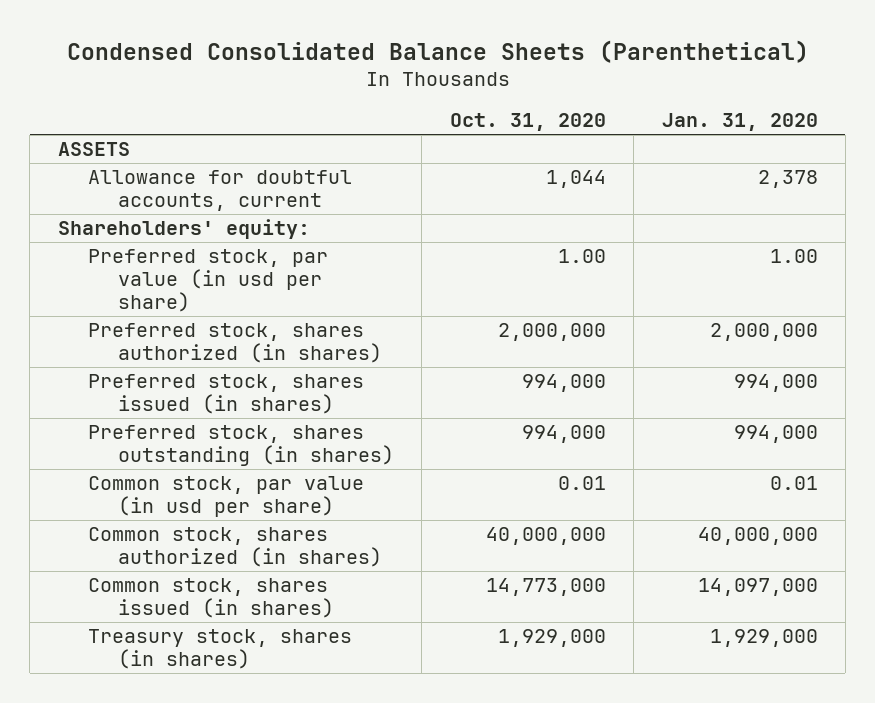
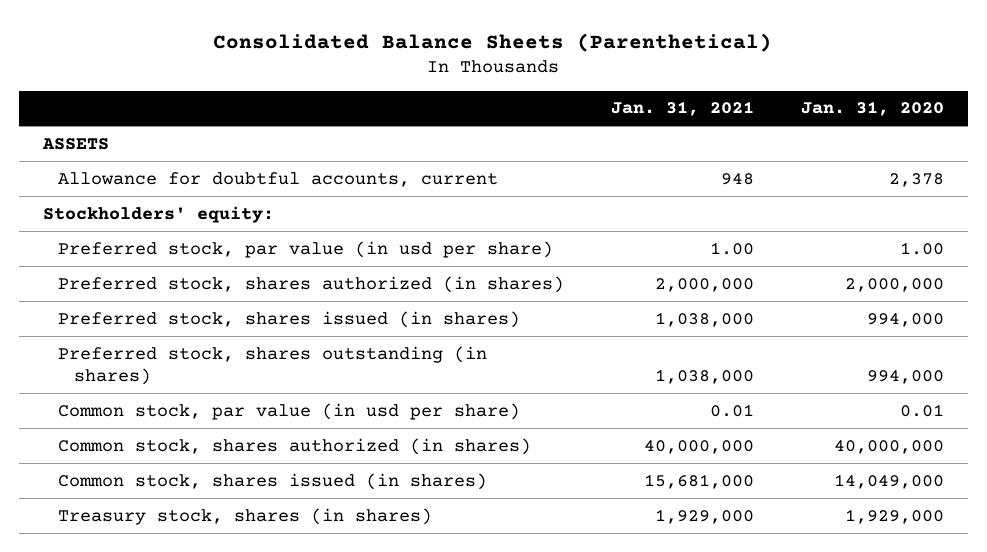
- Condensed Consolidated Balance Sheets (Parenthetical)
+ Consolidated Balance Sheets (Parenthetical)
- | Oct. 31, 2020 | Jan. 31, 2020
+ | Jan. 31, 2021 | Jan. 31, 2020
- Shareholders' equity:
+ Stockholders' equity:
- Common stock, shares issued (in shares) | 14,773,000 | 14,097,000
+ Common stock, shares issued (in shares) | 15,681,000 | 14,049,000

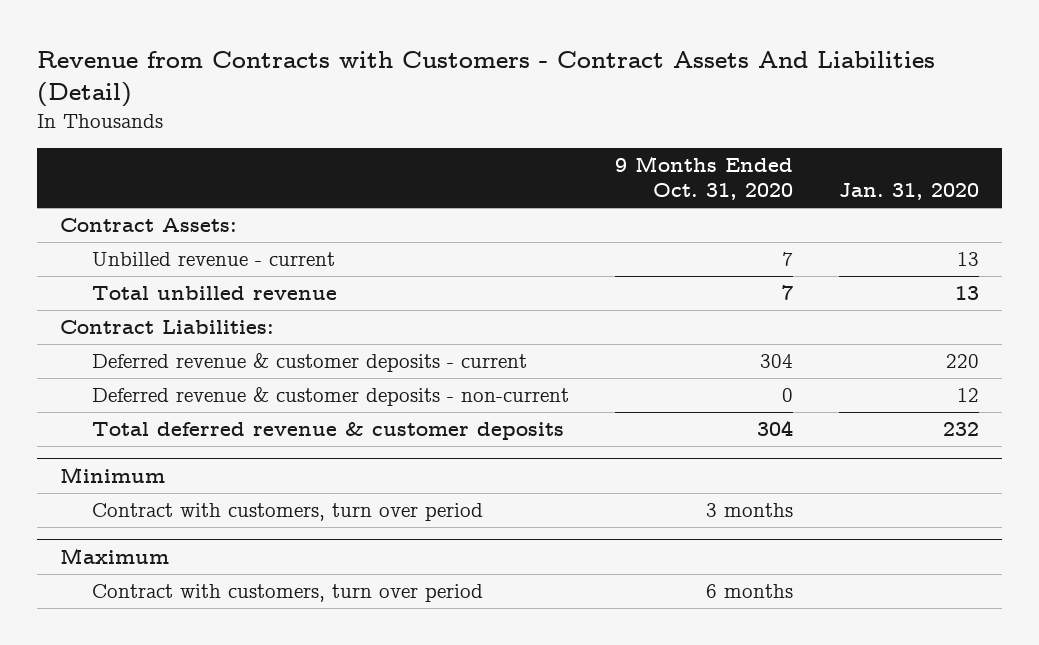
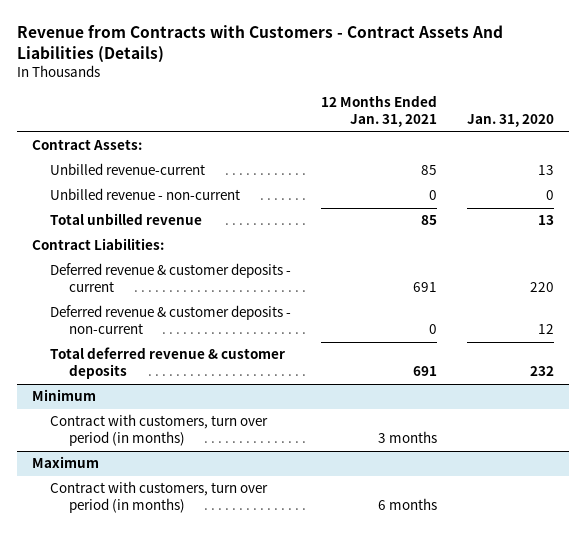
- Revenue from Contracts with Customers - Contract Assets And Liabilities (Detail)
+ Revenue from Contracts with Customers - Contract Assets And Liabilities (Details)
- | 9 Months Ended Oct. 31, 2020 | Jan. 31, 2020
+ | 12 Months Ended Jan. 31, 2021 | Jan. 31, 2020
- Unbilled revenue - current | 7 | 13
+ Unbilled revenue-current | 85 | 13
+ Unbilled revenue - non-current | 0 | 0
@ Minimum
- Contract with customers, turn over period | 3 months |
+ Contract with customers, turn over period (in months) | 3 months |
@ Maximum
- Contract with customers, turn over period | 6 months |
+ Contract with customers, turn over period (in months) | 6 months |

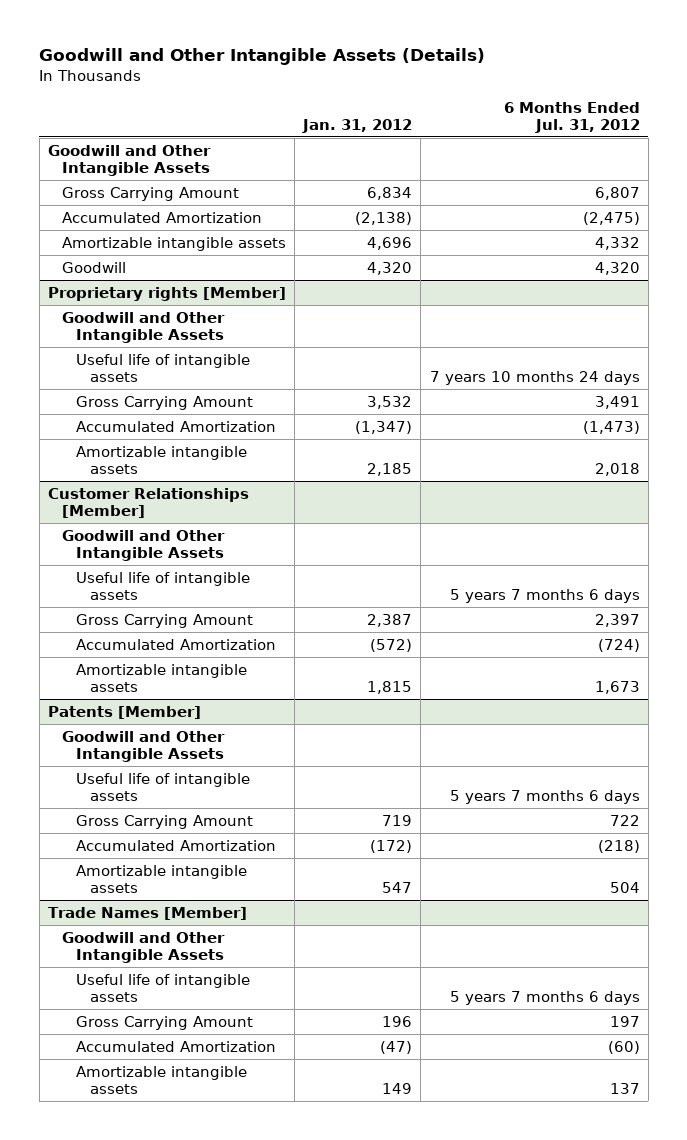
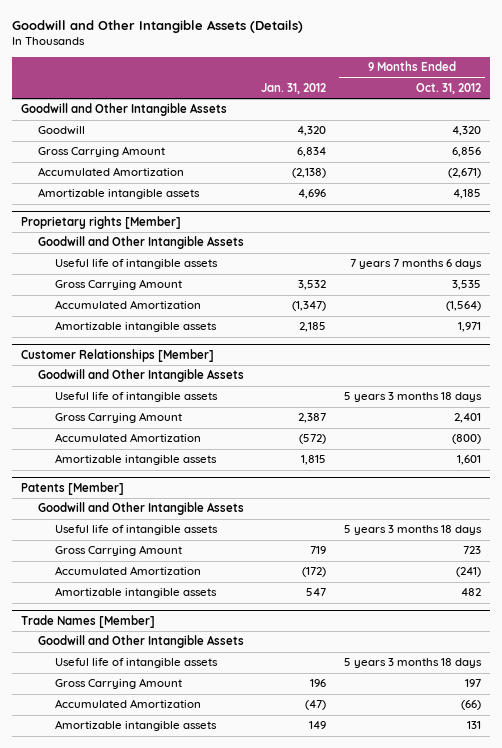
- | Jan. 31, 2012 | 6 Months Ended Jul. 31, 2012
+ | Jan. 31, 2012 | 9 Months Ended Oct. 31, 2012
moved up: Goodwill | 4,320 | 4,320

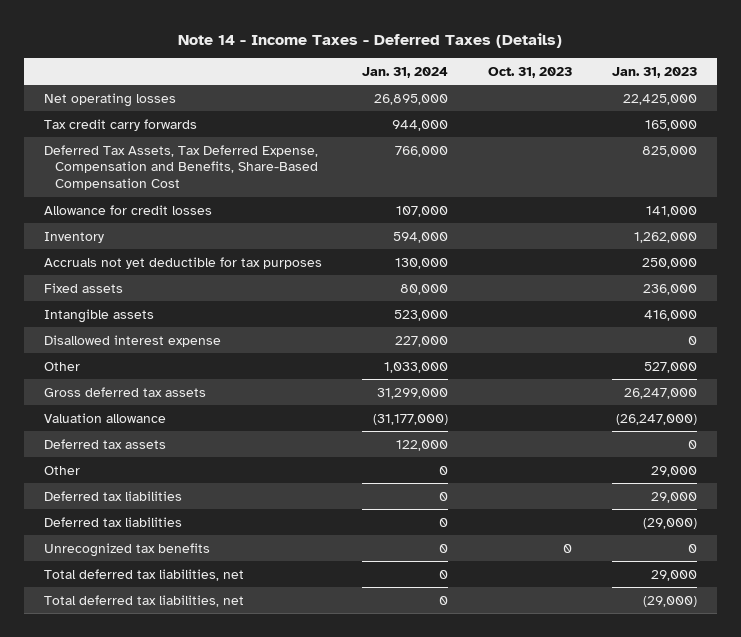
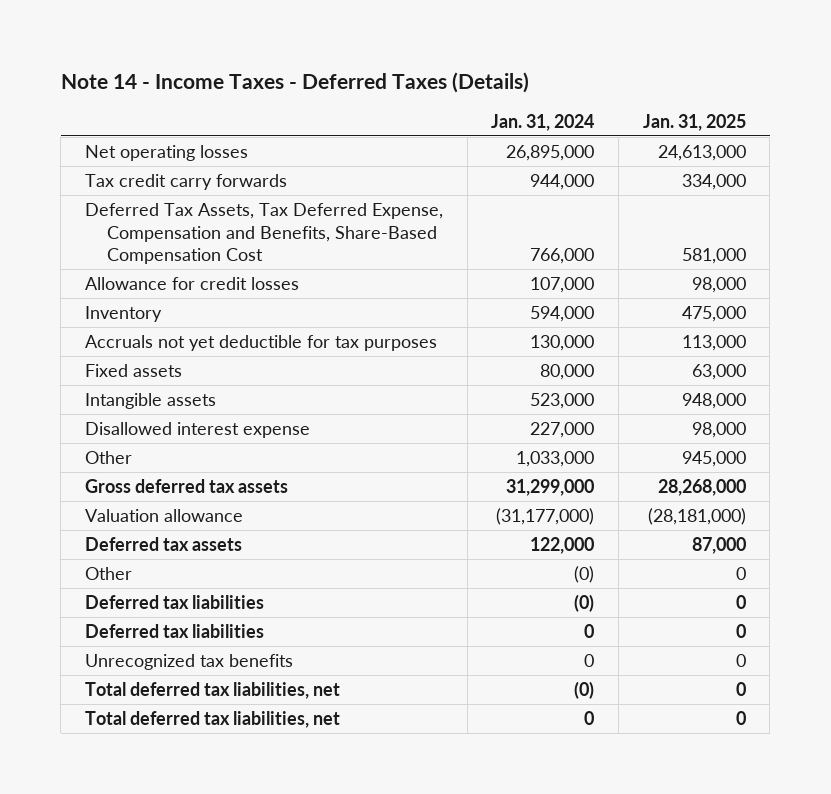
- | Jan. 31, 2024 | Oct. 31, 2023 | Jan. 31, 2023
+ | Jan. 31, 2024 | Jan. 31, 2025
- Other | 0 | | 29,000
- Deferred tax liabilities | 0 | | 29,000
+ Other | (0) | 0
+ Deferred tax liabilities | (0) | 0
- Total deferred tax liabilities, net | 0 | | 29,000
+ Total deferred tax liabilities, net | (0) | 0

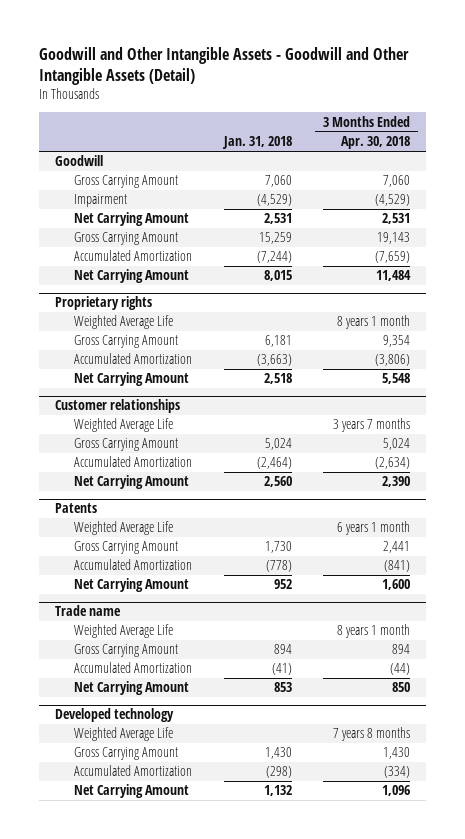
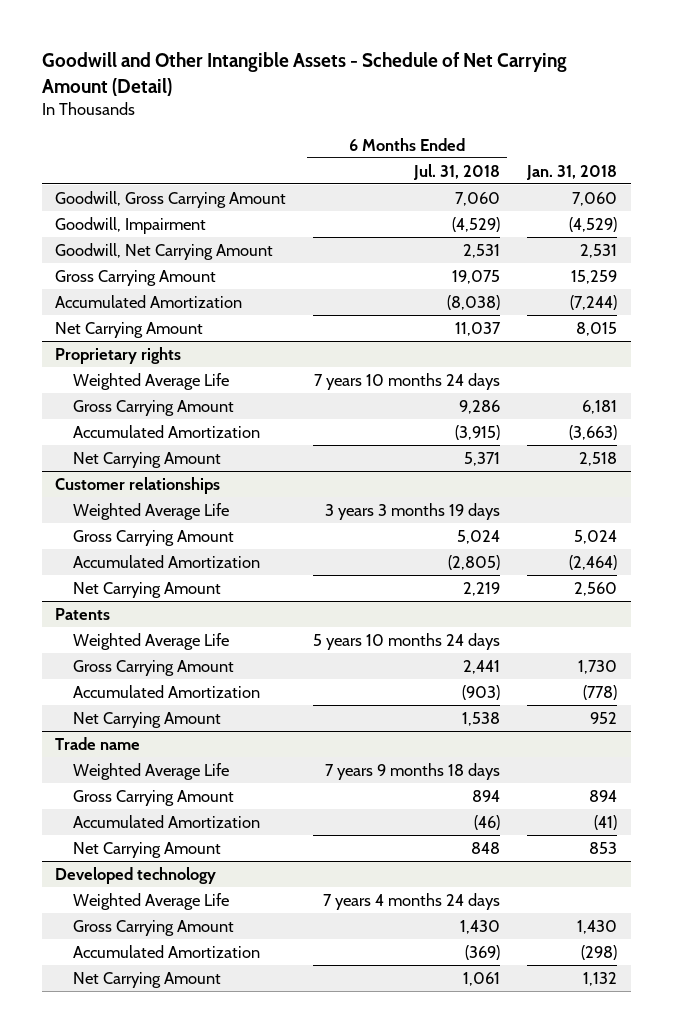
- Goodwill and Other Intangible Assets - Goodwill and Other Intangible Assets (Detail)
+ Goodwill and Other Intangible Assets - Schedule of Net Carrying Amount (Detail)
- | Jan. 31, 2018 | 3 Months Ended Apr. 30, 2018
+ | 6 Months Ended Jul. 31, 2018 | Jan. 31, 2018
- Goodwill
- Gross Carrying Amount | 7,060 | 7,060
- Impairment | (4,529) | (4,529)
- Net Carrying Amount | 2,531 | 2,531
+ Goodwill, Gross Carrying Amount | 7,060 | 7,060
+ Goodwill, Impairment | (4,529) | (4,529)
+ Goodwill, Net Carrying Amount | 2,531 | 2,531

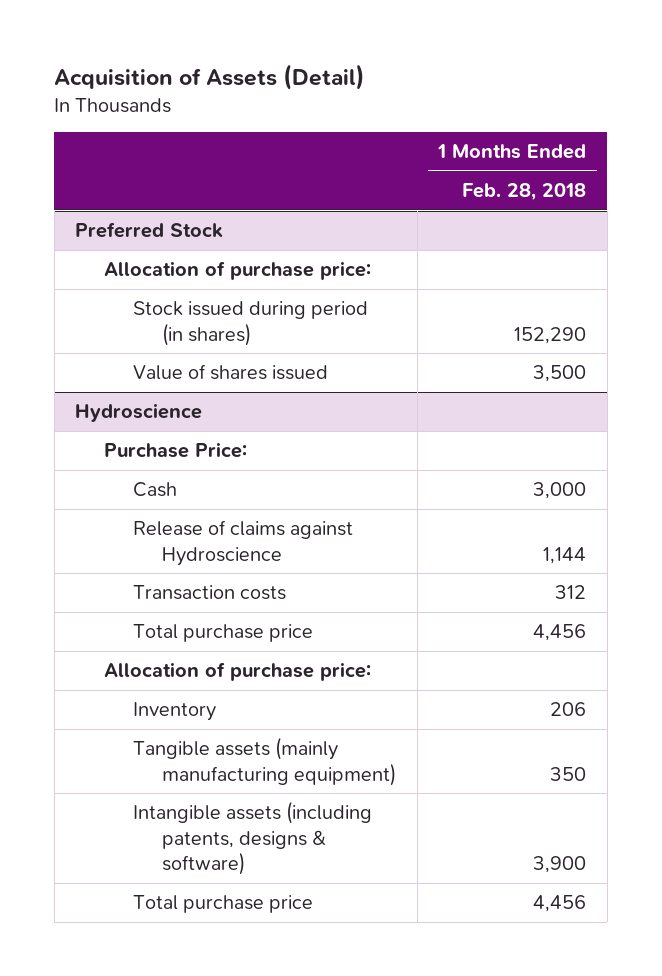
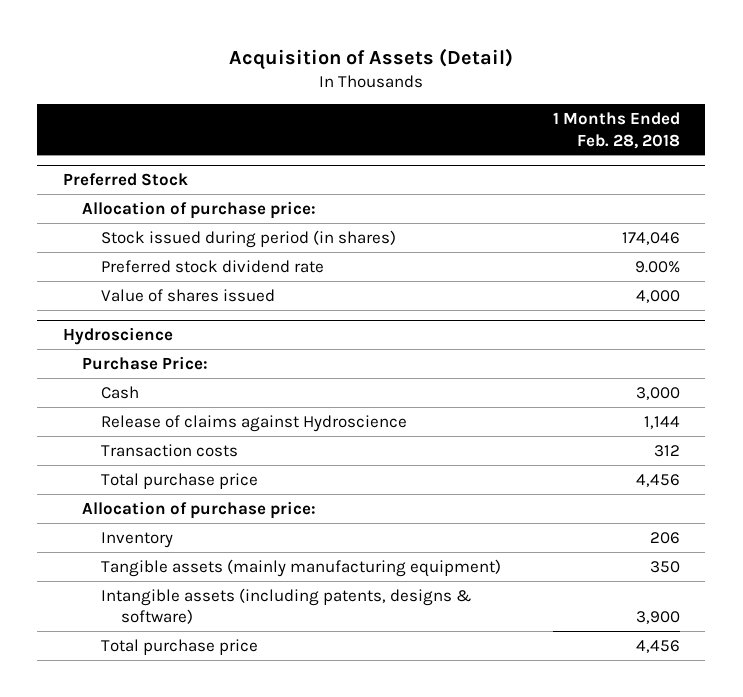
@ Preferred Stock
- Stock issued during period (in shares) | 152,290
- Value of shares issued | 3,500
+ Stock issued during period (in shares) | 174,046
+ Preferred stock dividend rate | 9.00%
+ Value of shares issued | 4,000

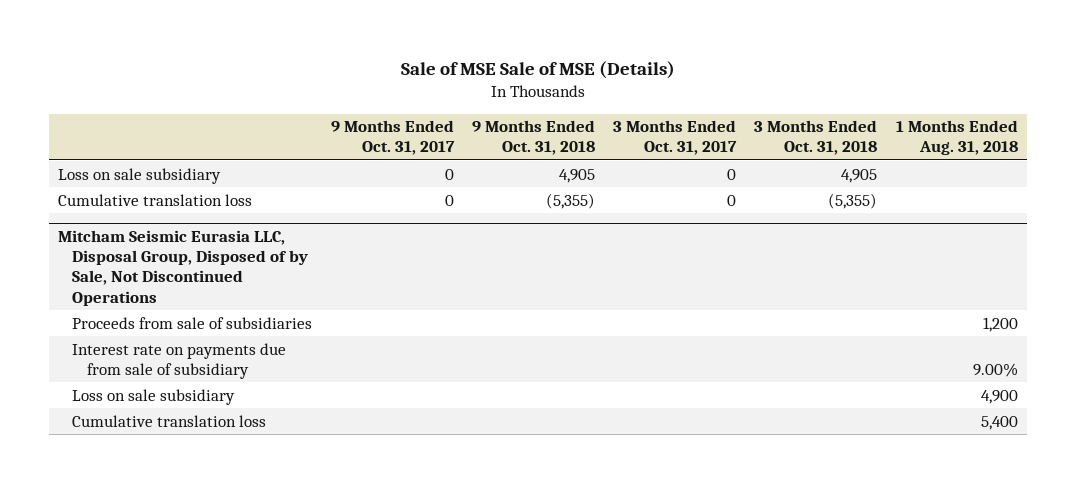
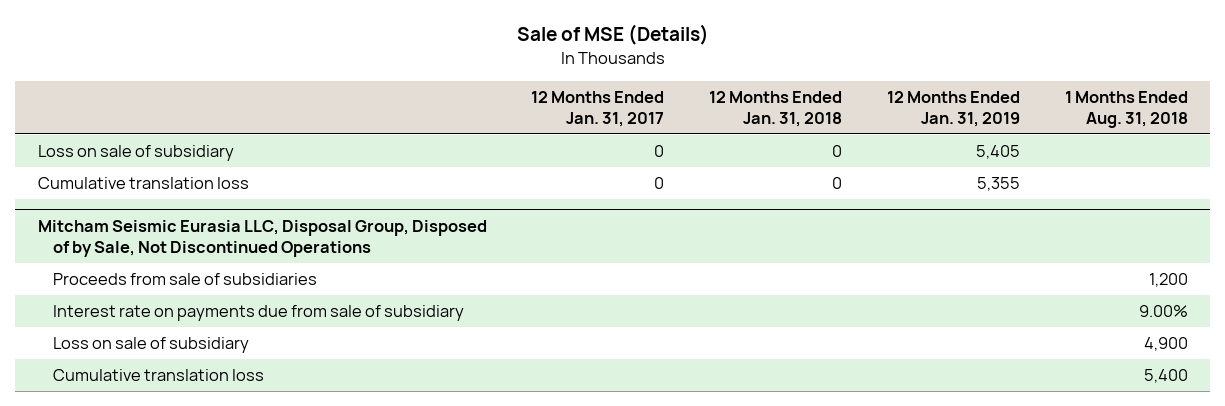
- Sale of MSE Sale of MSE (Details)
+ Sale of MSE (Details)
- | 9 Months Ended Oct. 31, 2017 | 9 Months Ended Oct. 31, 2018 | 3 Months Ended Oct. 31, 2017 | 3 Months Ended Oct. 31, 2018 | 1 Months Ended Aug. 31, 2018
+ | 12 Months Ended Jan. 31, 2017 | 12 Months Ended Jan. 31, 2018 | 12 Months Ended Jan. 31, 2019 | 1 Months Ended Aug. 31, 2018
- Loss on sale subsidiary | 0 | 4,905 | 0 | 4,905 |
+ Loss on sale of subsidiary | 0 | 0 | 5,405 |
@ Mitcham Seismic Eurasia LLC, Disposal Group, Disposed of by Sale, Not Discontinued Operations
- Loss on sale subsidiary | | | | | 4,900
+ Loss on sale of subsidiary | | | | 4,900

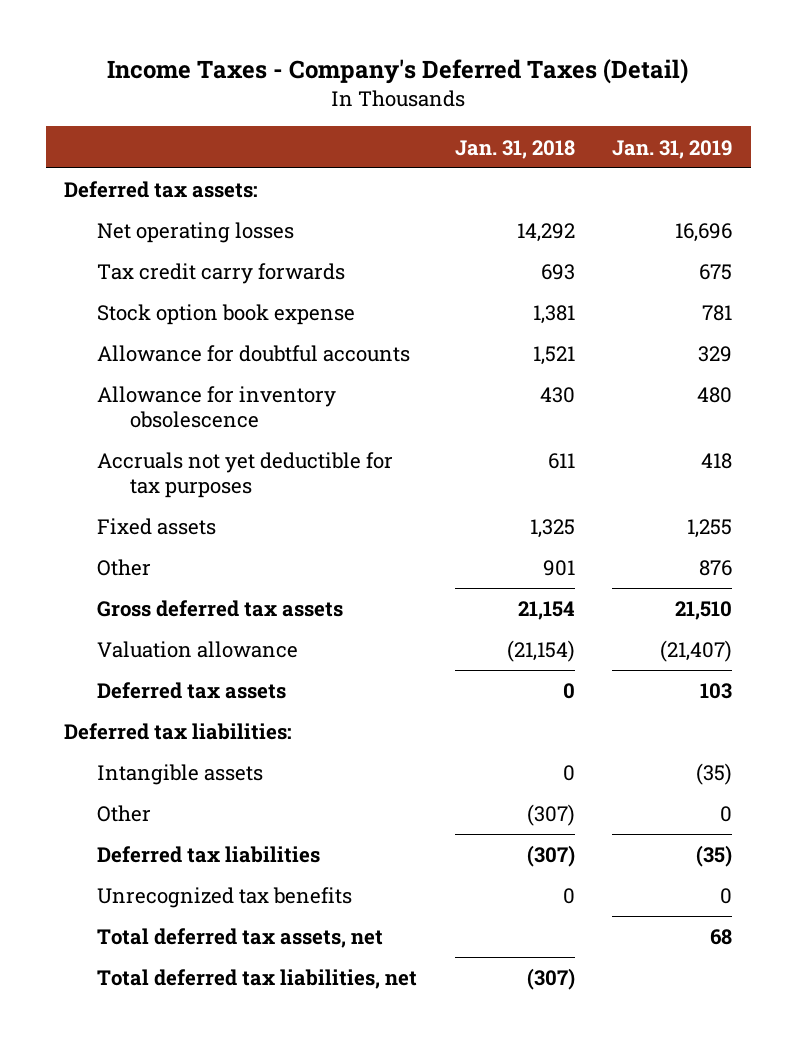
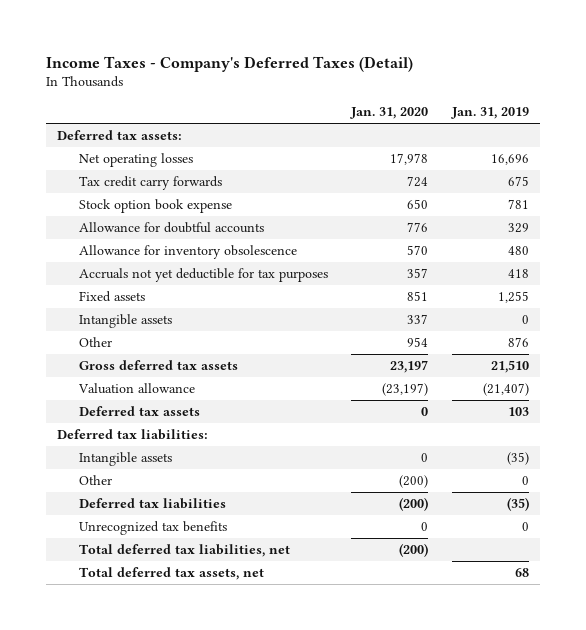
- | Jan. 31, 2018 | Jan. 31, 2019
+ | Jan. 31, 2020 | Jan. 31, 2019
+ Intangible assets | 337 | 0
moved down: Total deferred tax assets, net | | 68

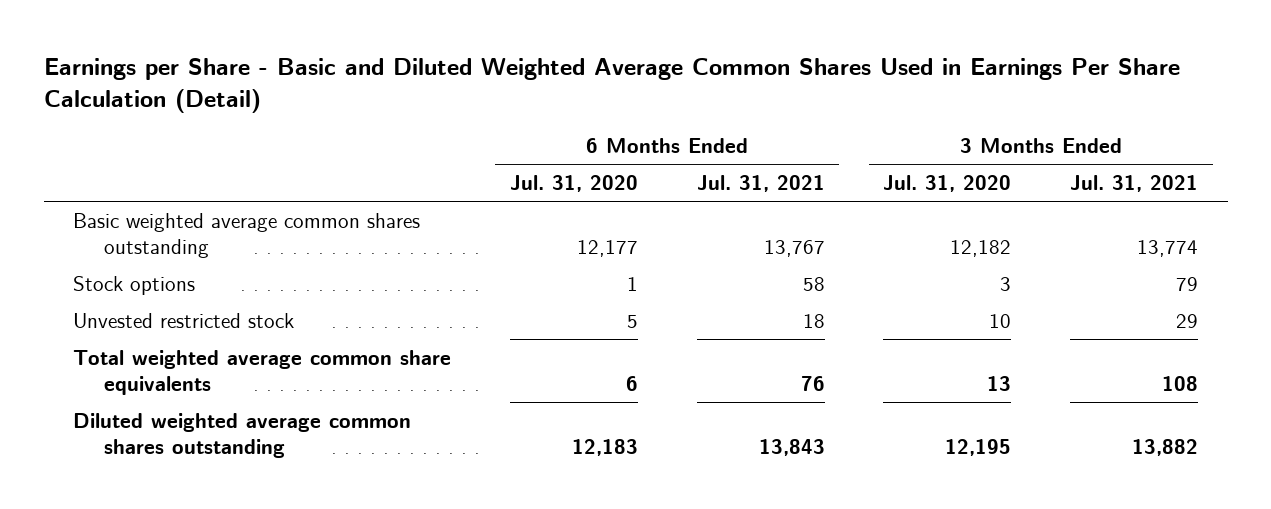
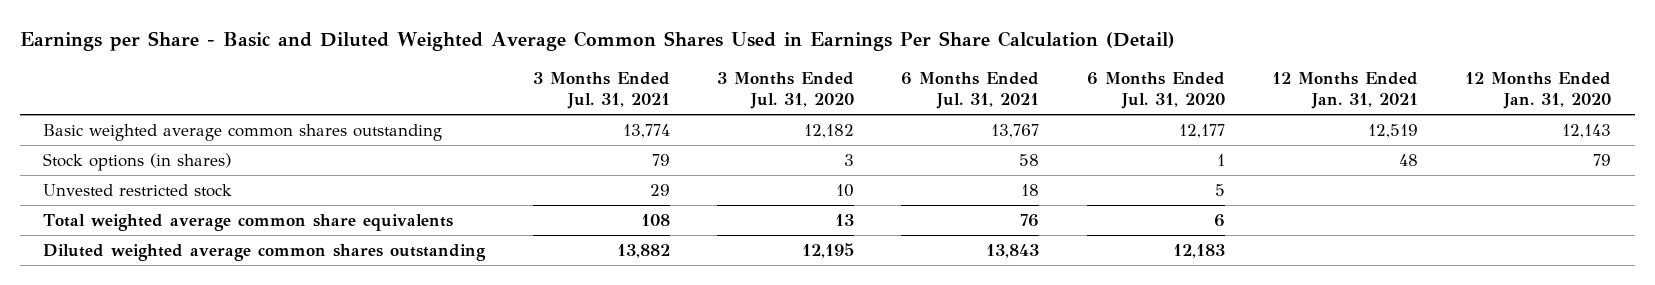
- | 6 Months Ended Jul. 31, 2020 | 6 Months Ended Jul. 31, 2021 | 3 Months Ended Jul. 31, 2020 | 3 Months Ended Jul. 31, 2021
+ | 3 Months Ended Jul. 31, 2021 | 3 Months Ended Jul. 31, 2020 | 6 Months Ended Jul. 31, 2021 | 6 Months Ended Jul. 31, 2020 | 12 Months Ended Jan. 31, 2021 | 12 Months Ended Jan. 31, 2020
- Stock options | 1 | 58 | 3 | 79
+ Stock options (in shares) | 79 | 3 | 58 | 1 | 48 | 79

